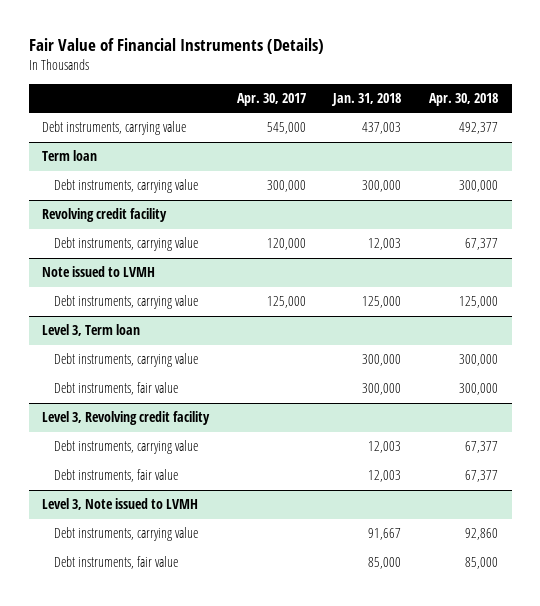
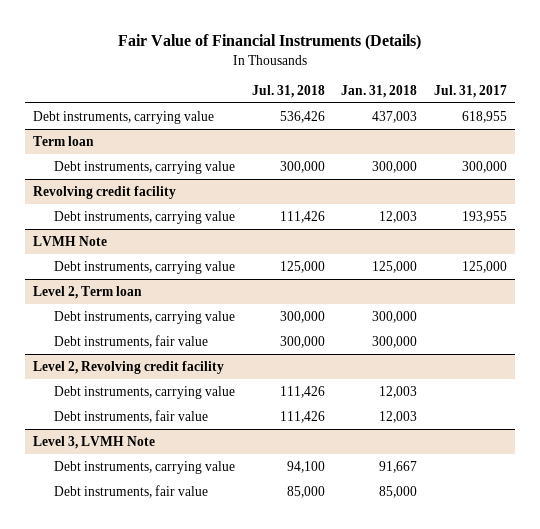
- | Apr. 30, 2017 | Jan. 31, 2018 | Apr. 30, 2018
+ | Jul. 31, 2018 | Jan. 31, 2018 | Jul. 31, 2017
- Note issued to LVMH
+ LVMH Note
- Level 3, Term loan
+ Level 2, Term loan
- Level 3, Revolving credit facility
+ Level 2, Revolving credit facility
- Level 3, Note issued to LVMH
+ Level 3, LVMH Note

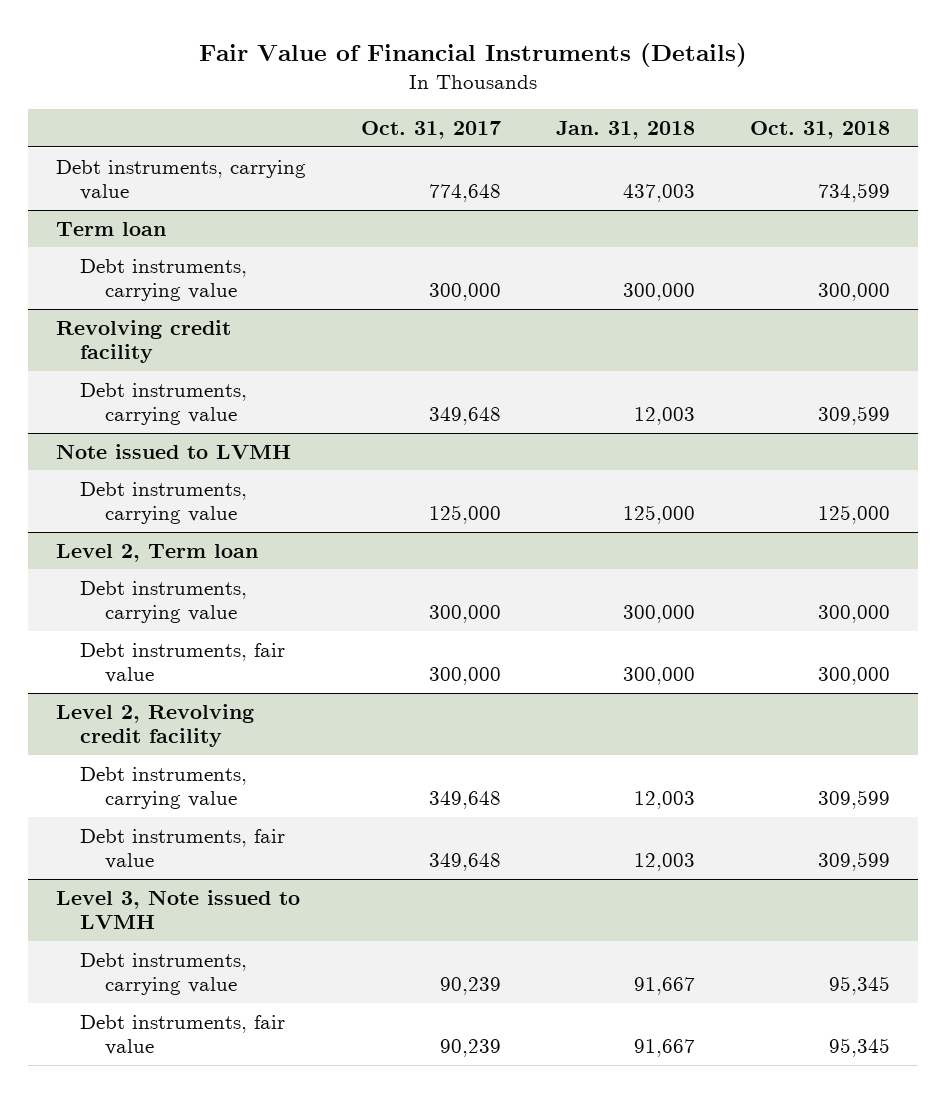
- | Jul. 31, 2018 | Jan. 31, 2018 | Jul. 31, 2017
+ | Oct. 31, 2017 | Jan. 31, 2018 | Oct. 31, 2018
- LVMH Note
+ Note issued to LVMH
- Level 3, LVMH Note
+ Level 3, Note issued to LVMH
- Debt instruments, fair value | 85,000 | 85,000 |
+ Debt instruments, fair value | 90,239 | 91,667 | 95,345

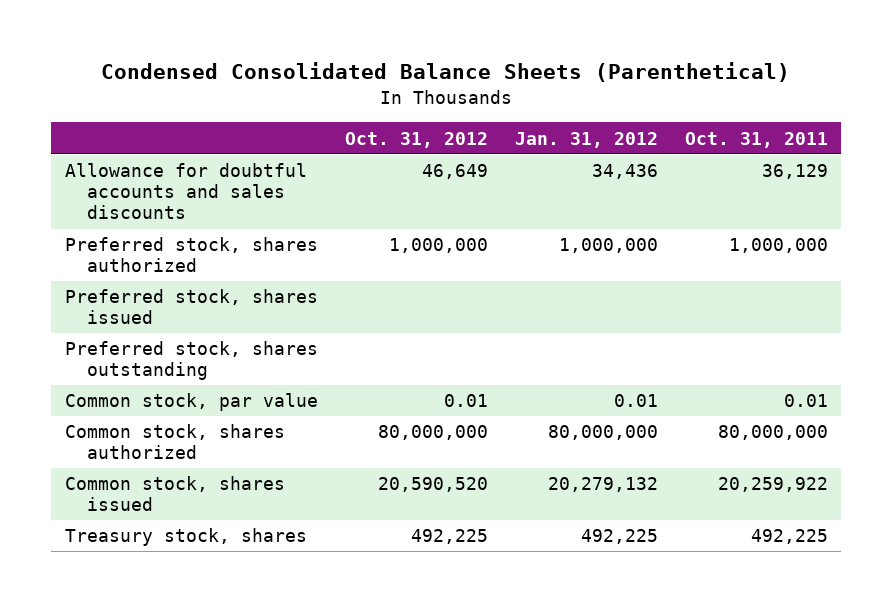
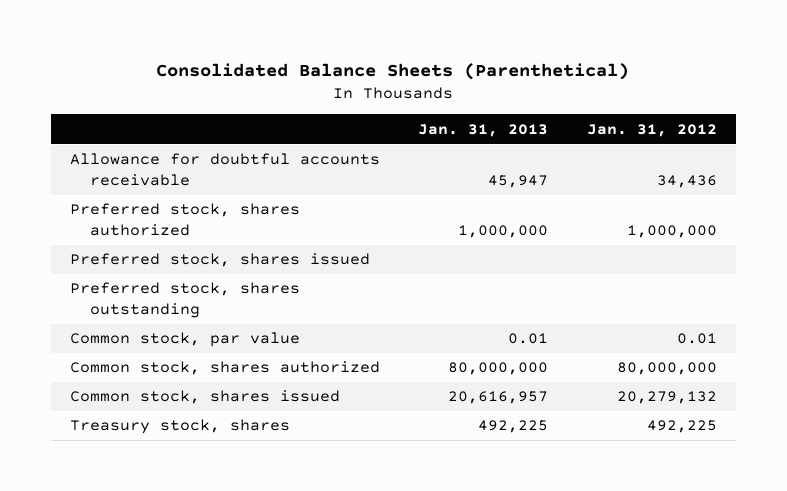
- Condensed Consolidated Balance Sheets (Parenthetical)
+ Consolidated Balance Sheets (Parenthetical)
- | Oct. 31, 2012 | Jan. 31, 2012 | Oct. 31, 2011
+ | Jan. 31, 2013 | Jan. 31, 2012
- Allowance for doubtful accounts and sales discounts | 46,649 | 34,436 | 36,129
+ Allowance for doubtful accounts receivable | 45,947 | 34,436

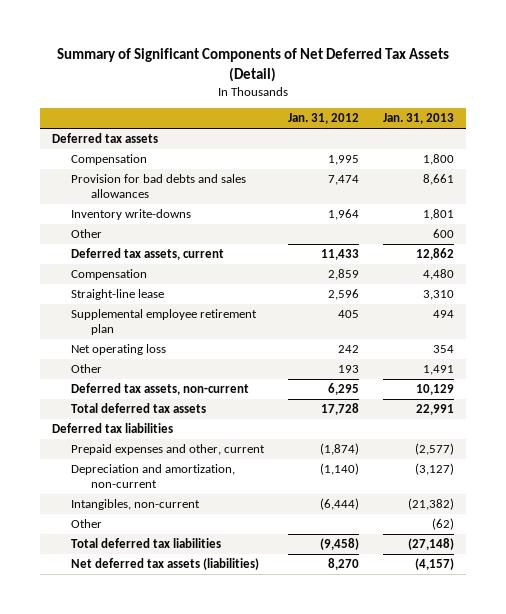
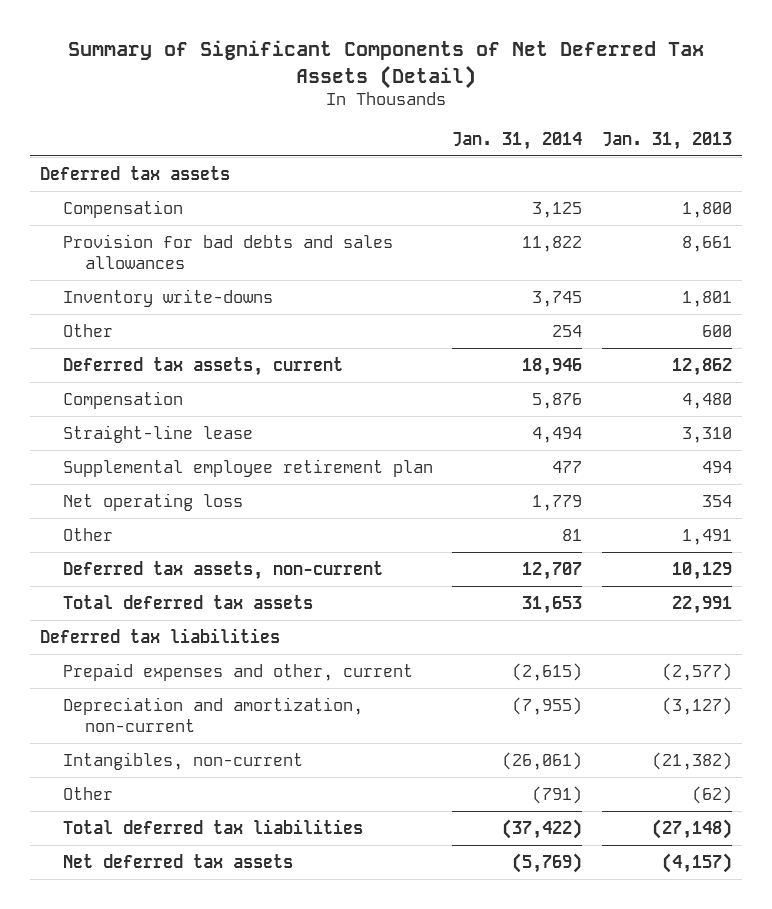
- | Jan. 31, 2012 | Jan. 31, 2013
+ | Jan. 31, 2014 | Jan. 31, 2013
- Net deferred tax assets (liabilities) | 8,270 | (4,157)
+ Net deferred tax assets | (5,769) | (4,157)

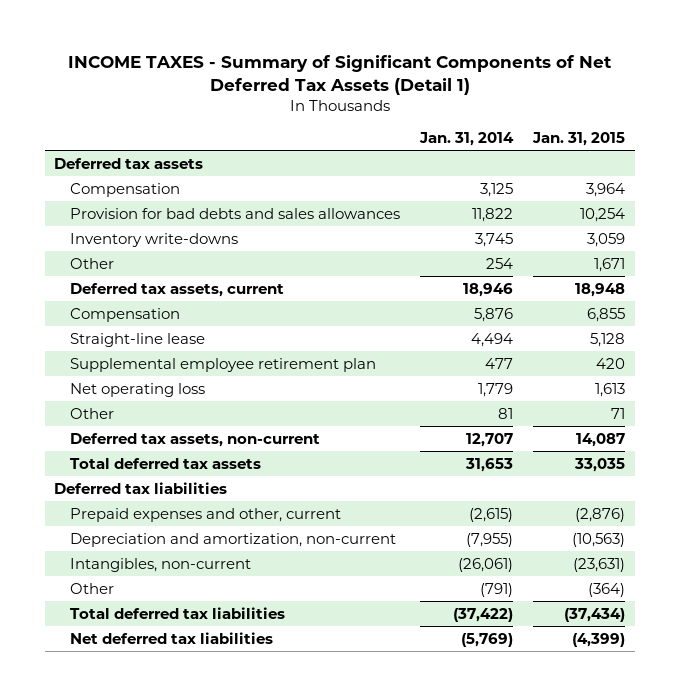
- Summary of Significant Components of Net Deferred Tax Assets (Detail)
+ INCOME TAXES - Summary of Significant Components of Net Deferred Tax Assets (Detail 1)
- | Jan. 31, 2014 | Jan. 31, 2013
+ | Jan. 31, 2014 | Jan. 31, 2015
- Net deferred tax assets | (5,769) | (4,157)
+ Net deferred tax liabilities | (5,769) | (4,399)

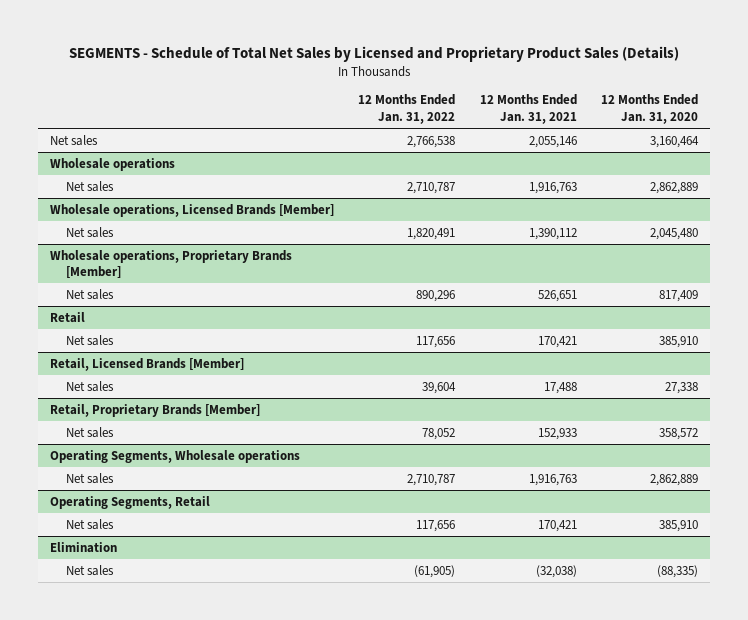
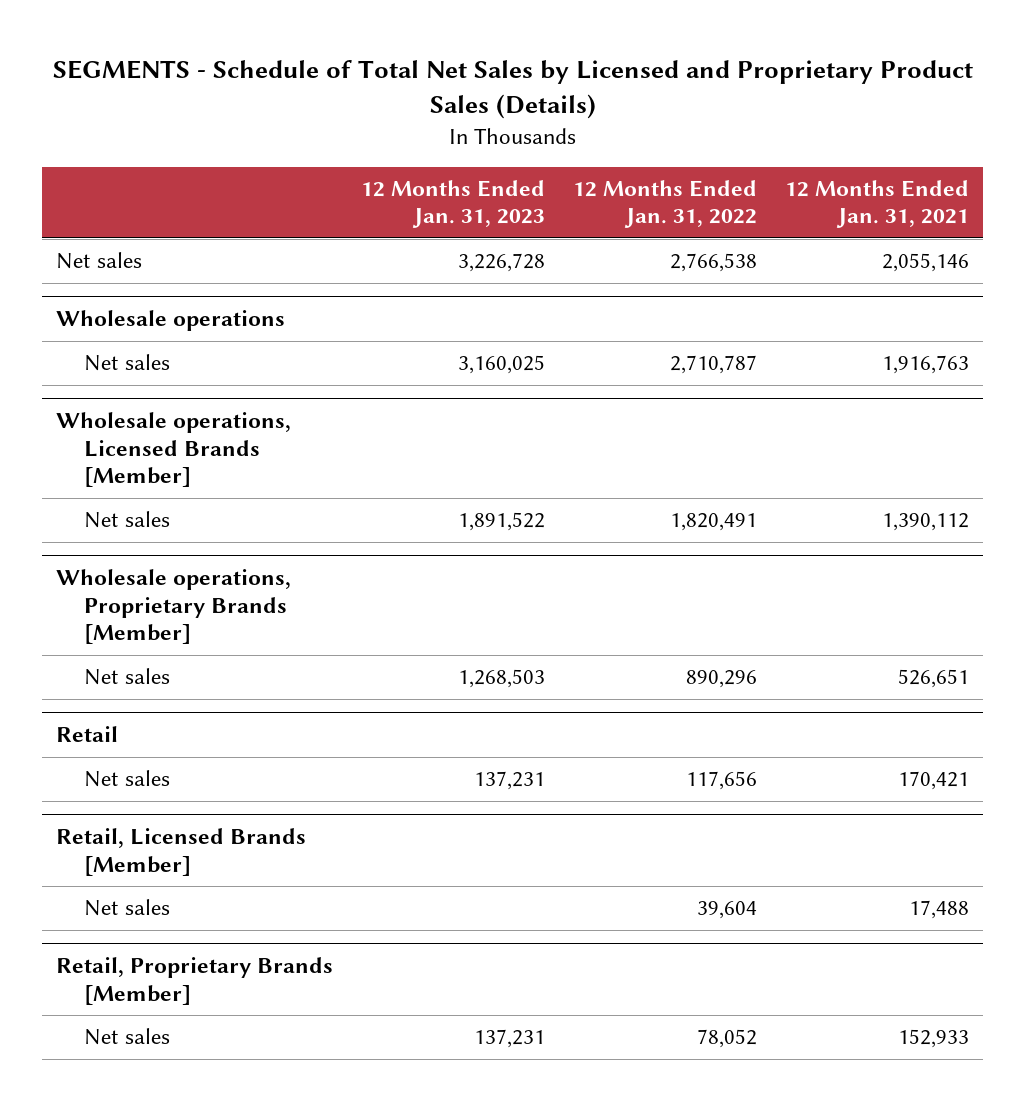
- | 12 Months Ended Jan. 31, 2022 | 12 Months Ended Jan. 31, 2021 | 12 Months Ended Jan. 31, 2020
+ | 12 Months Ended Jan. 31, 2023 | 12 Months Ended Jan. 31, 2022 | 12 Months Ended Jan. 31, 2021
- Operating Segments, Wholesale operations
- Net sales | 2,710,787 | 1,916,763 | 2,862,889
- Operating Segments, Retail
- Net sales | 117,656 | 170,421 | 385,910
- Elimination
- Net sales | (61,905) | (32,038) | (88,335)

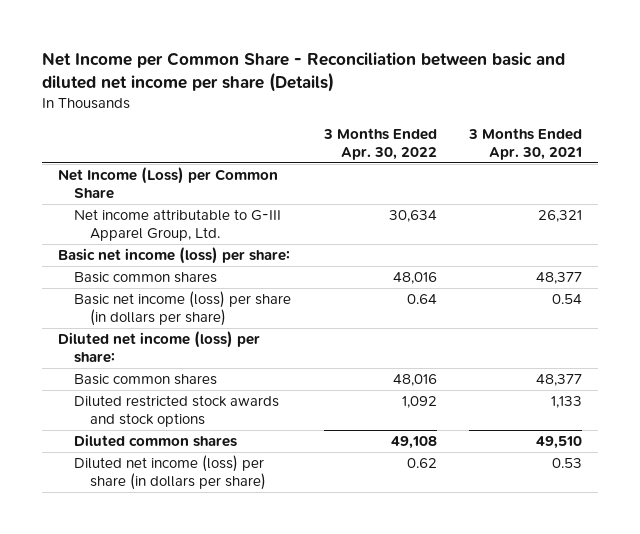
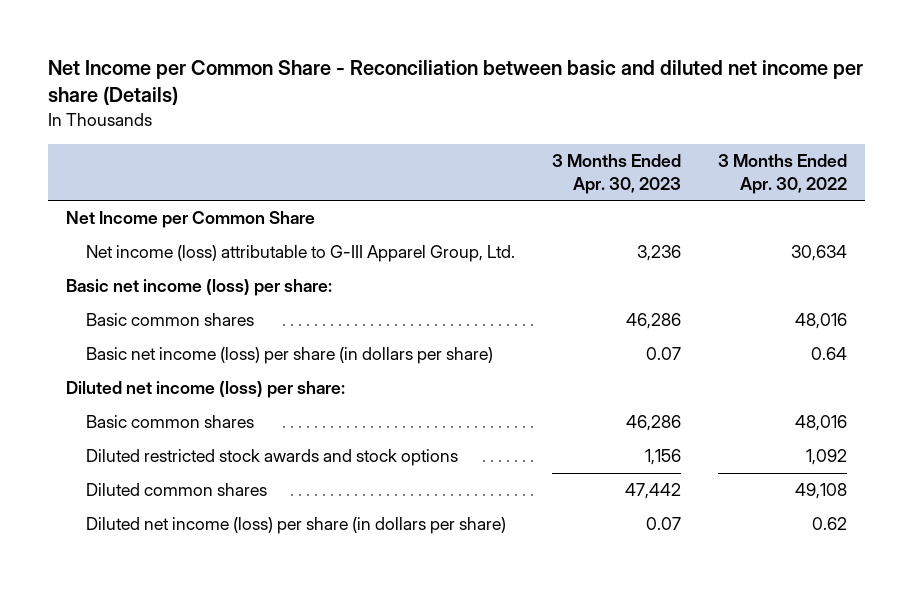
- | 3 Months Ended Apr. 30, 2022 | 3 Months Ended Apr. 30, 2021
+ | 3 Months Ended Apr. 30, 2023 | 3 Months Ended Apr. 30, 2022
- Net Income (Loss) per Common Share
- Net income attributable to G-III Apparel Group, Ltd. | 30,634 | 26,321
+ Net Income per Common Share
+ Net income (loss) attributable to G-III Apparel Group, Ltd. | 3,236 | 30,634

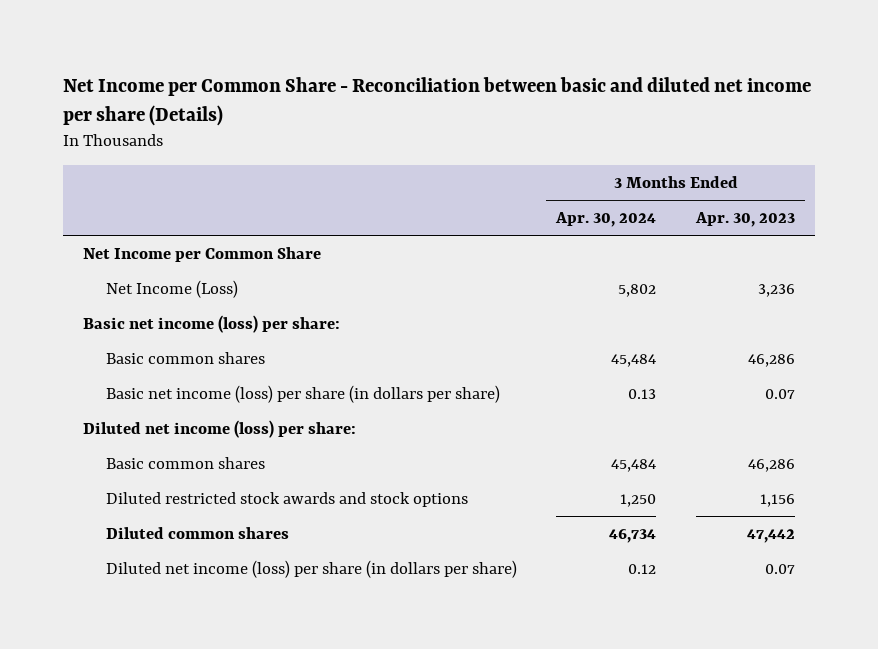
- | 3 Months Ended Apr. 30, 2023 | 3 Months Ended Apr. 30, 2022
+ | 3 Months Ended Apr. 30, 2024 | 3 Months Ended Apr. 30, 2023
- Net income (loss) attributable to G-III Apparel Group, Ltd. | 3,236 | 30,634
+ Net Income (Loss) | 5,802 | 3,236

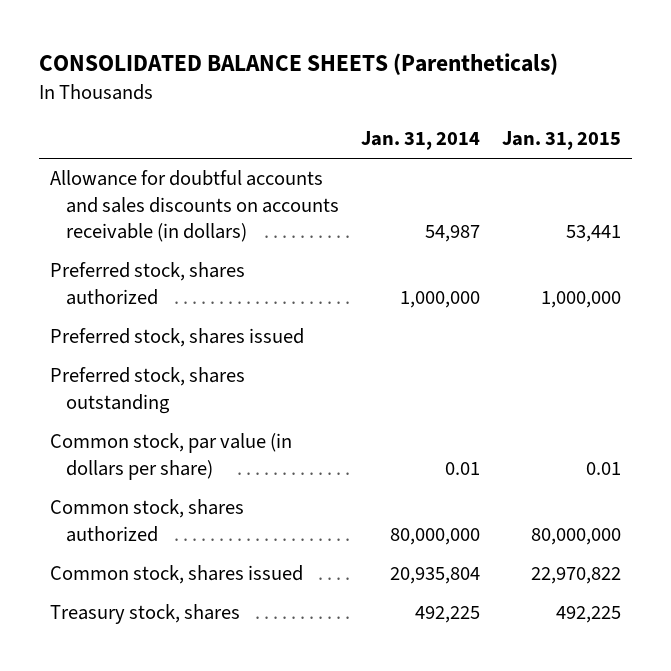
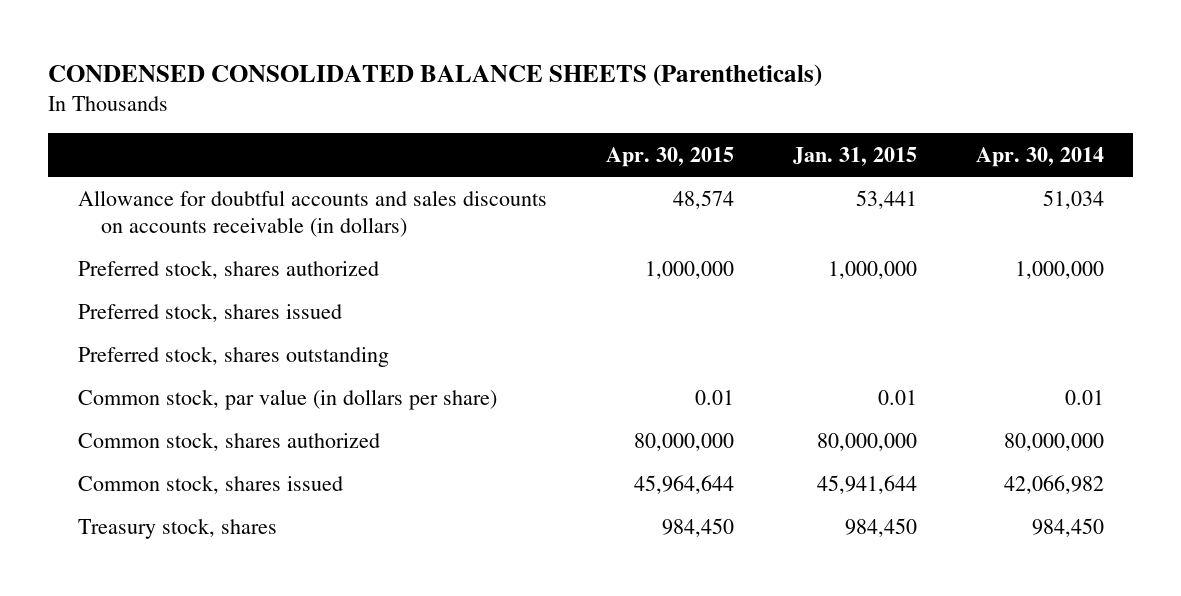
- CONSOLIDATED BALANCE SHEETS (Parentheticals)
+ CONDENSED CONSOLIDATED BALANCE SHEETS (Parentheticals)
- | Jan. 31, 2014 | Jan. 31, 2015
+ | Apr. 30, 2015 | Jan. 31, 2015 | Apr. 30, 2014
- Common stock, shares issued | 20,935,804 | 22,970,822
- Treasury stock, shares | 492,225 | 492,225
+ Common stock, shares issued | 45,964,644 | 45,941,644 | 42,066,982
+ Treasury stock, shares | 984,450 | 984,450 | 984,450

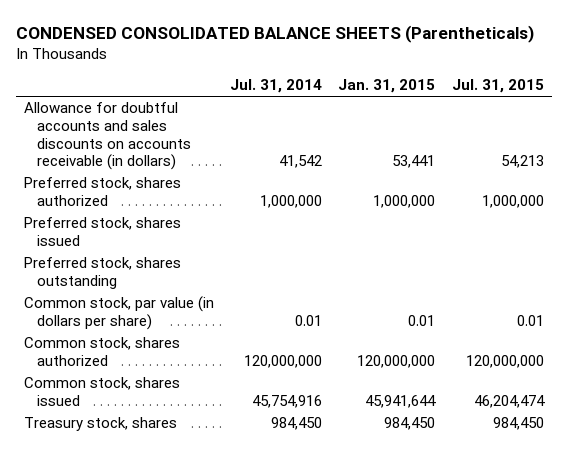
- | Apr. 30, 2015 | Jan. 31, 2015 | Apr. 30, 2014
+ | Jul. 31, 2014 | Jan. 31, 2015 | Jul. 31, 2015
- Common stock, shares authorized | 80,000,000 | 80,000,000 | 80,000,000
+ Common stock, shares authorized | 120,000,000 | 120,000,000 | 120,000,000

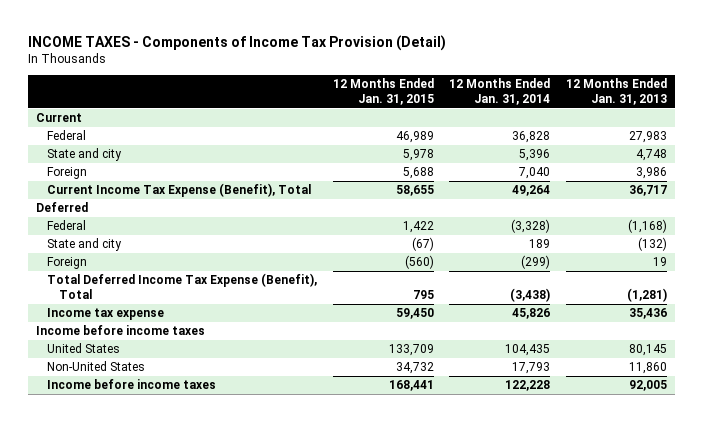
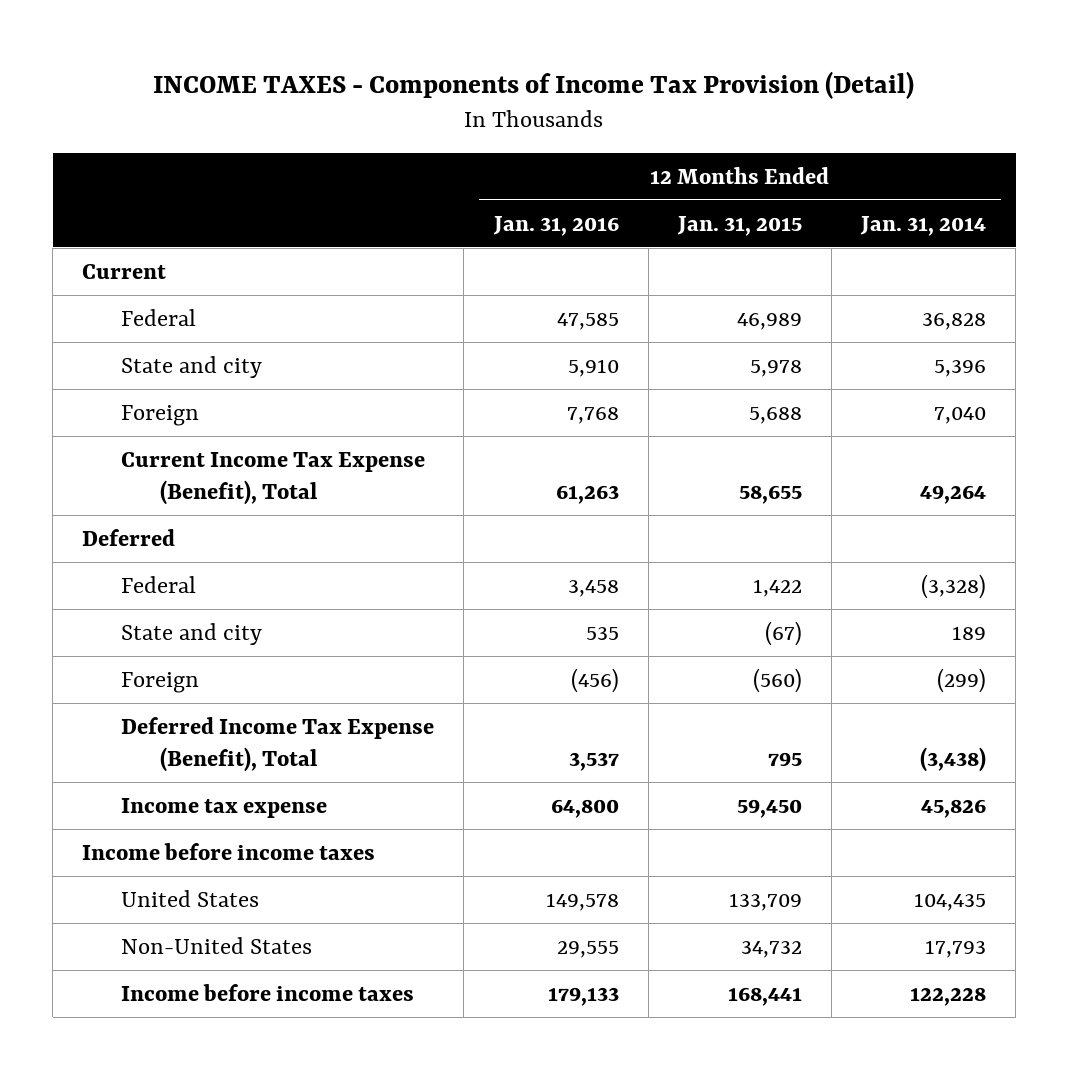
- | 12 Months Ended Jan. 31, 2015 | 12 Months Ended Jan. 31, 2014 | 12 Months Ended Jan. 31, 2013
+ | 12 Months Ended Jan. 31, 2016 | 12 Months Ended Jan. 31, 2015 | 12 Months Ended Jan. 31, 2014
- Total Deferred Income Tax Expense (Benefit), Total | 795 | (3,438) | (1,281)
+ Deferred Income Tax Expense (Benefit), Total | 3,537 | 795 | (3,438)

